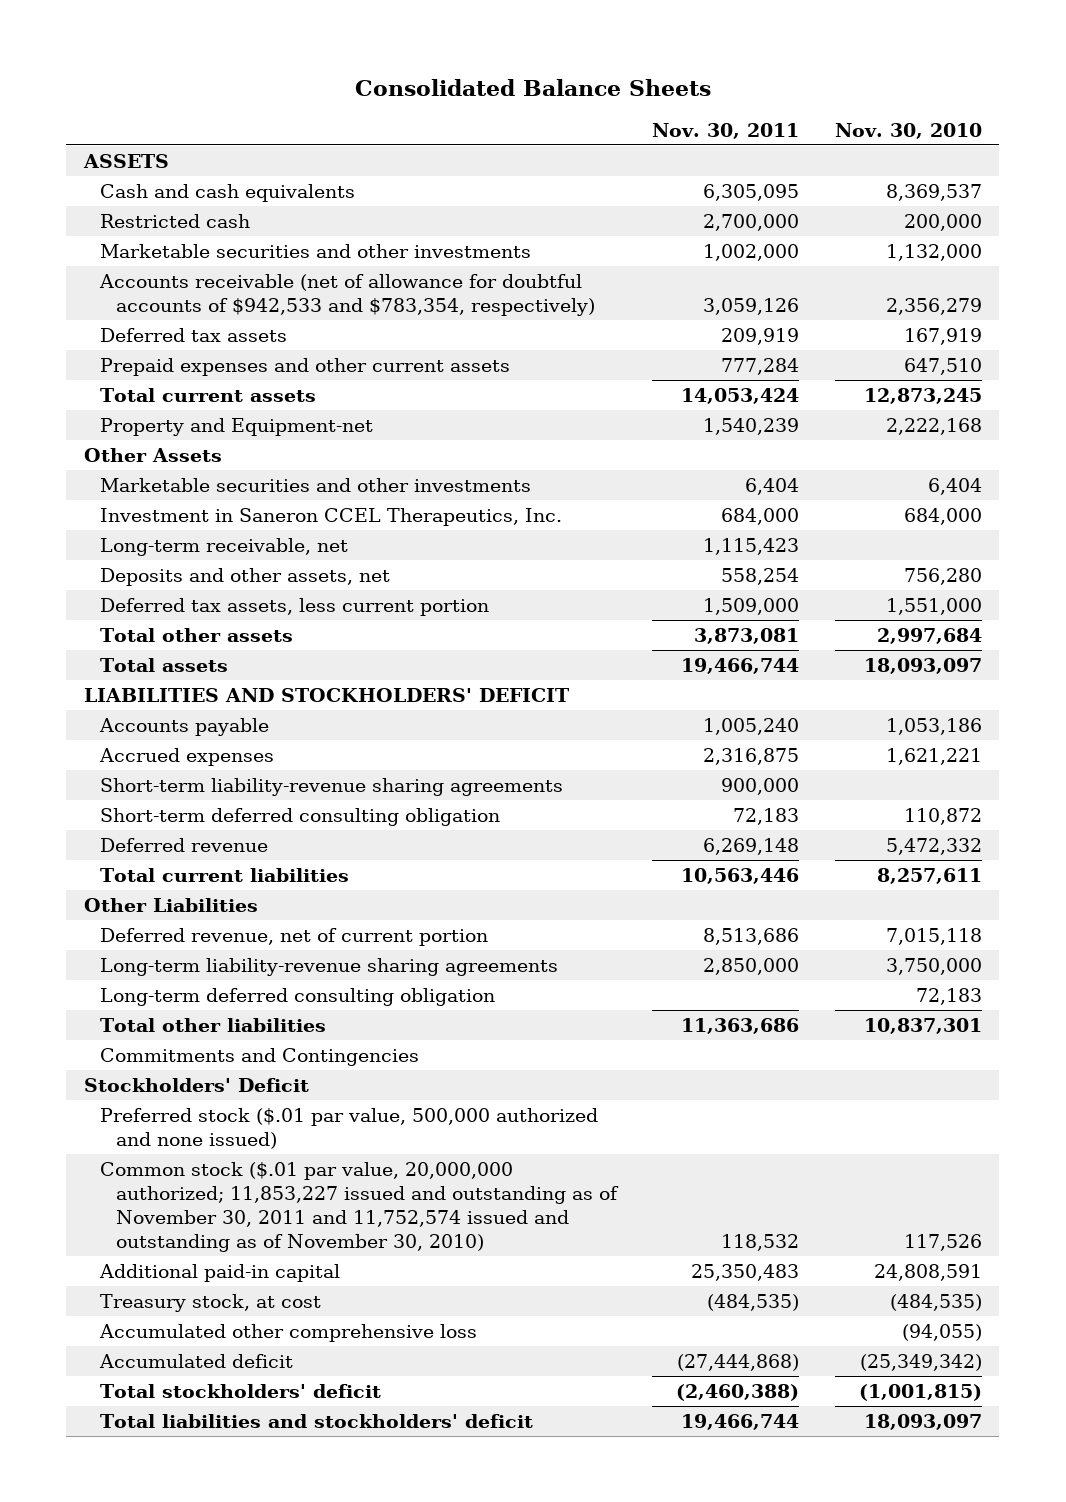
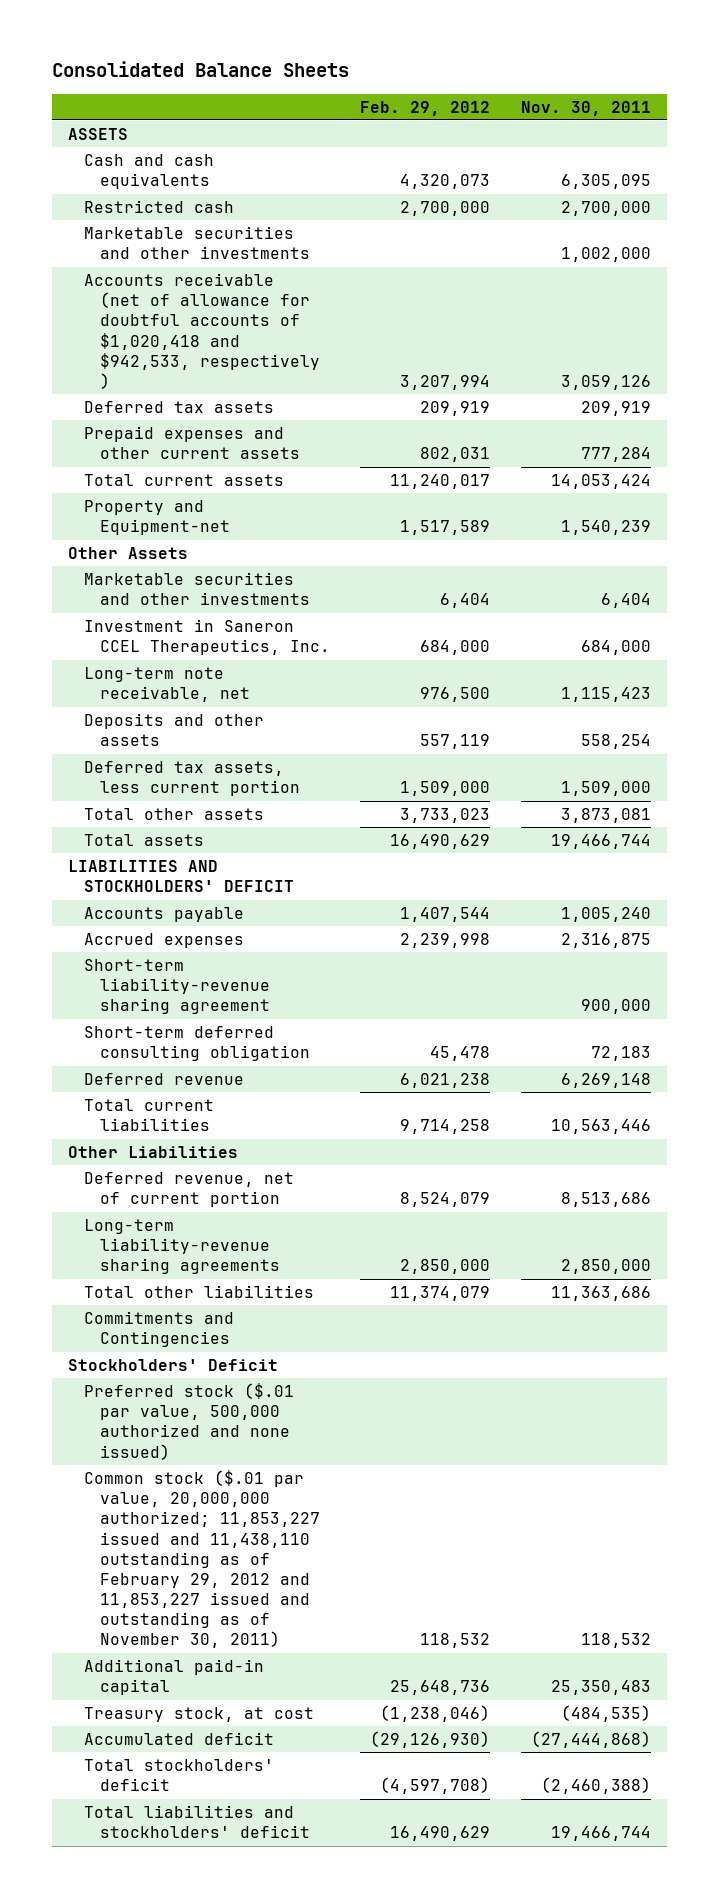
- | Nov. 30, 2011 | Nov. 30, 2010
+ | Feb. 29, 2012 | Nov. 30, 2011
- Accounts receivable (net of allowance for doubtful accounts of $942,533 and $783,354, respectively) | 3,059,126 | 2,356,279
+ Accounts receivable (net of allowance for doubtful accounts of $1,020,418 and $942,533, respectively ) | 3,207,994 | 3,059,126
- Long-term receivable, net | 1,115,423 |
- Deposits and other assets, net | 558,254 | 756,280
+ Long-term note receivable, net | 976,500 | 1,115,423
+ Deposits and other assets | 557,119 | 558,254
- Short-term liability-revenue sharing agreements | 900,000 |
+ Short-term liability-revenue sharing agreement | | 900,000
- Long-term deferred consulting obligation | | 72,183
- Common stock ($.01 par value, 20,000,000 authorized; 11,853,227 issued and outstanding as of November 30, 2011 and 11,752,574 issued and outstanding as of November 30, 2010) | 118,532 | 117,526
+ Common stock ($.01 par value, 20,000,000 authorized; 11,853,227 issued and 11,438,110 outstanding as of February 29, 2012 and 11,853,227 issued and outstanding as of November 30, 2011) | 118,532 | 118,532
- Accumulated other comprehensive loss | | (94,055)

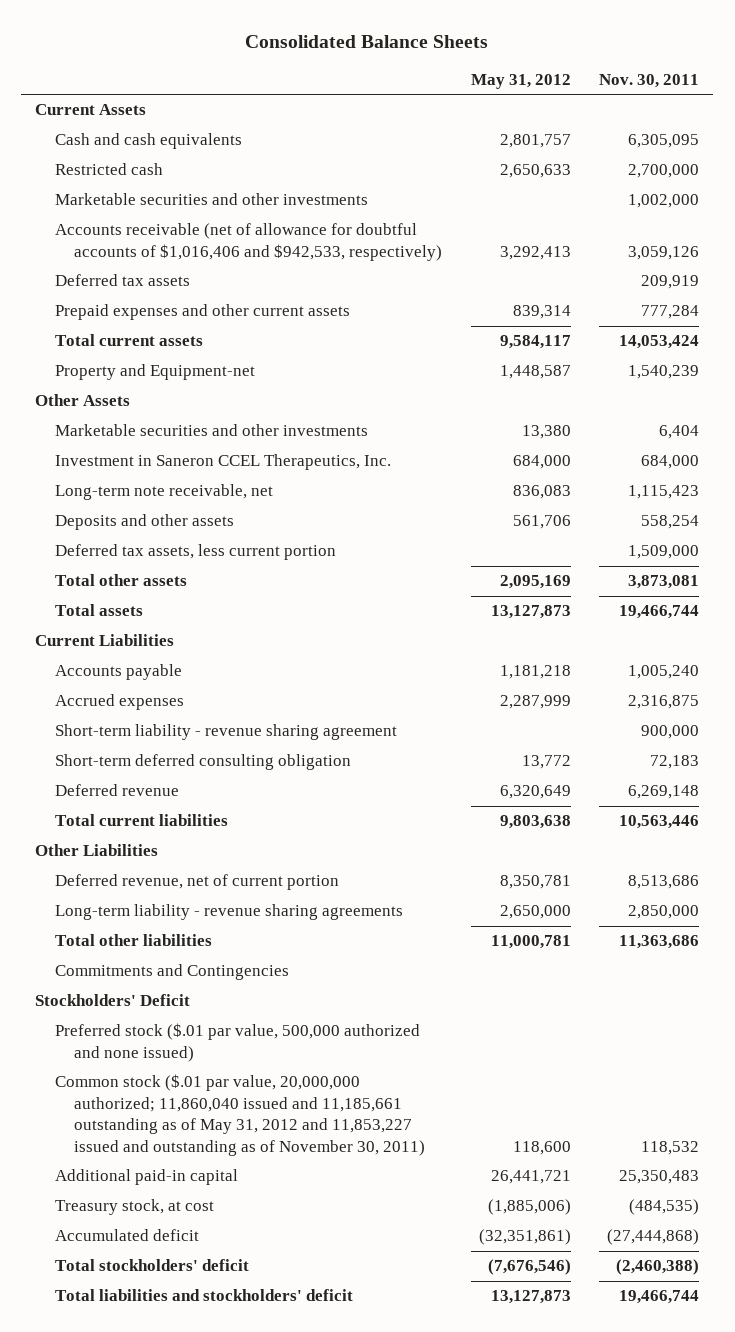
- | Feb. 29, 2012 | Nov. 30, 2011
+ | May 31, 2012 | Nov. 30, 2011
- ASSETS
+ Current Assets
- Accounts receivable (net of allowance for doubtful accounts of $1,020,418 and $942,533, respectively ) | 3,207,994 | 3,059,126
+ Accounts receivable (net of allowance for doubtful accounts of $1,016,406 and $942,533, respectively) | 3,292,413 | 3,059,126
- LIABILITIES AND STOCKHOLDERS' DEFICIT
+ Current Liabilities
- Short-term liability-revenue sharing agreement | | 900,000
+ Short-term liability - revenue sharing agreement | | 900,000
- Long-term liability-revenue sharing agreements | 2,850,000 | 2,850,000
+ Long-term liability - revenue sharing agreements | 2,650,000 | 2,850,000
- Common stock ($.01 par value, 20,000,000 authorized; 11,853,227 issued and 11,438,110 outstanding as of February 29, 2012 and 11,853,227 issued and outstanding as of November 30, 2011) | 118,532 | 118,532
+ Common stock ($.01 par value, 20,000,000 authorized; 11,860,040 issued and 11,185,661 outstanding as of May 31, 2012 and 11,853,227 issued and outstanding as of November 30, 2011) | 118,600 | 118,532

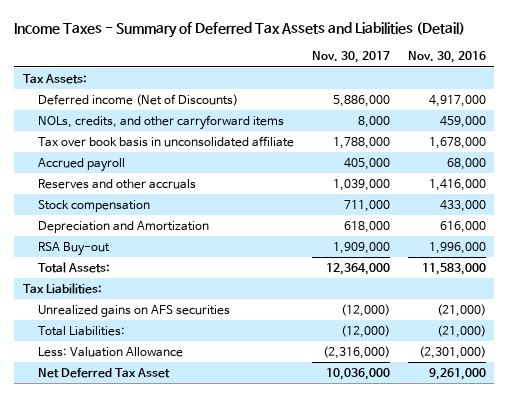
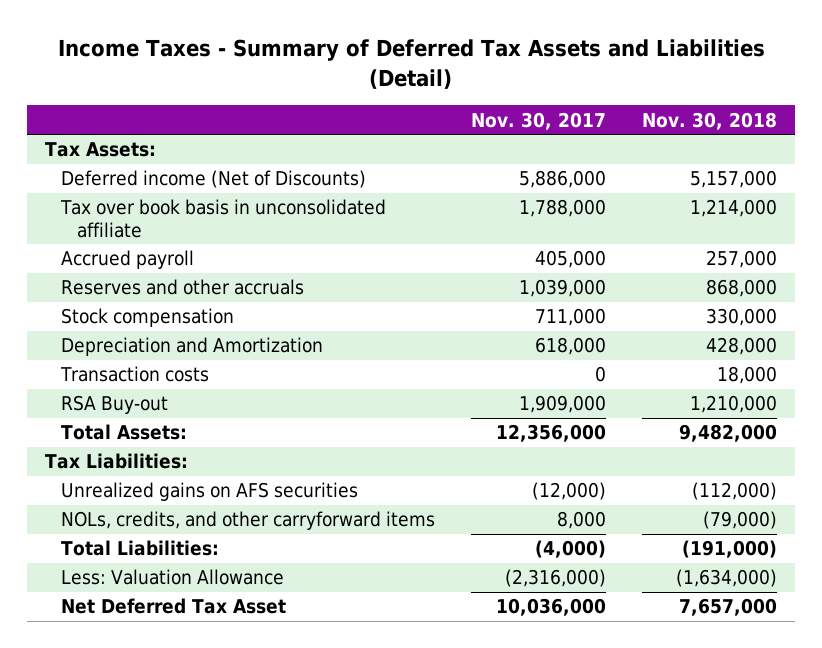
- | Nov. 30, 2017 | Nov. 30, 2016
+ | Nov. 30, 2017 | Nov. 30, 2018
+ Transaction costs | 0 | 18,000
- Total Assets: | 12,364,000 | 11,583,000
+ Total Assets: | 12,356,000 | 9,482,000
- Total Liabilities: | (12,000) | (21,000)
moved down: NOLs, credits, and other carryforward items | 8,000 | (79,000)
+ Total Liabilities: | (4,000) | (191,000)

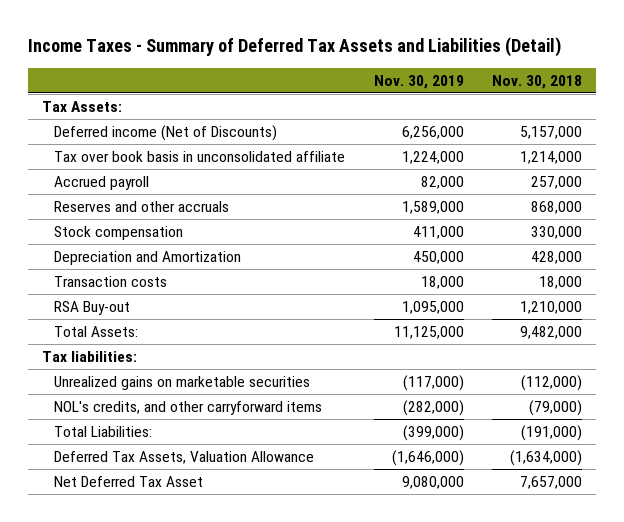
- | Nov. 30, 2017 | Nov. 30, 2018
+ | Nov. 30, 2019 | Nov. 30, 2018
- Tax Liabilities:
- Unrealized gains on AFS securities | (12,000) | (112,000)
- NOLs, credits, and other carryforward items | 8,000 | (79,000)
+ Tax liabilities:
+ Unrealized gains on marketable securities | (117,000) | (112,000)
+ NOL's credits, and other carryforward items | (282,000) | (79,000)
- Less: Valuation Allowance | (2,316,000) | (1,634,000)
+ Deferred Tax Assets, Valuation Allowance | (1,646,000) | (1,634,000)

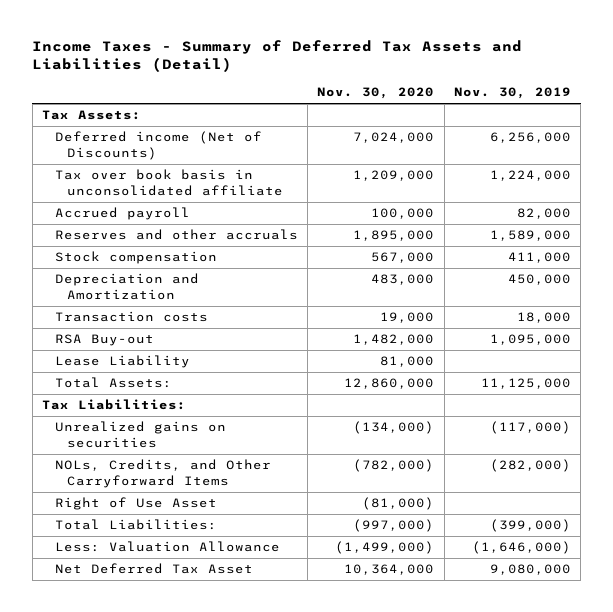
- | Nov. 30, 2019 | Nov. 30, 2018
+ | Nov. 30, 2020 | Nov. 30, 2019
+ Lease Liability | 81,000 |
- Tax liabilities:
- Unrealized gains on marketable securities | (117,000) | (112,000)
- NOL's credits, and other carryforward items | (282,000) | (79,000)
+ Tax Liabilities:
+ Unrealized gains on securities | (134,000) | (117,000)
+ NOLs, Credits, and Other Carryforward Items | (782,000) | (282,000)
+ Right of Use Asset | (81,000) |
- Deferred Tax Assets, Valuation Allowance | (1,646,000) | (1,634,000)
+ Less: Valuation Allowance | (1,499,000) | (1,646,000)

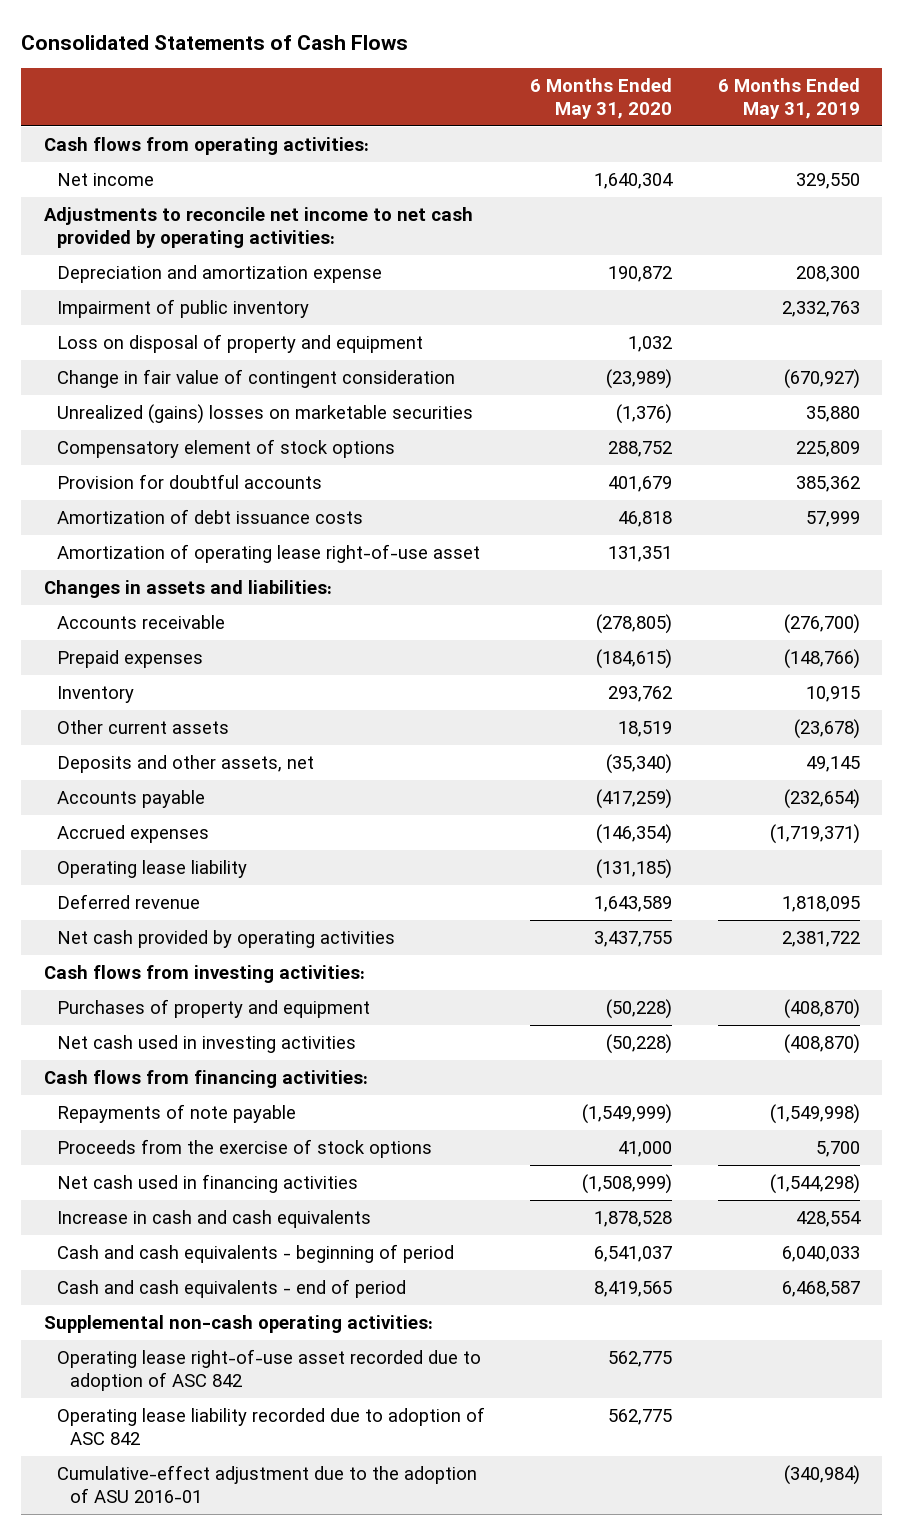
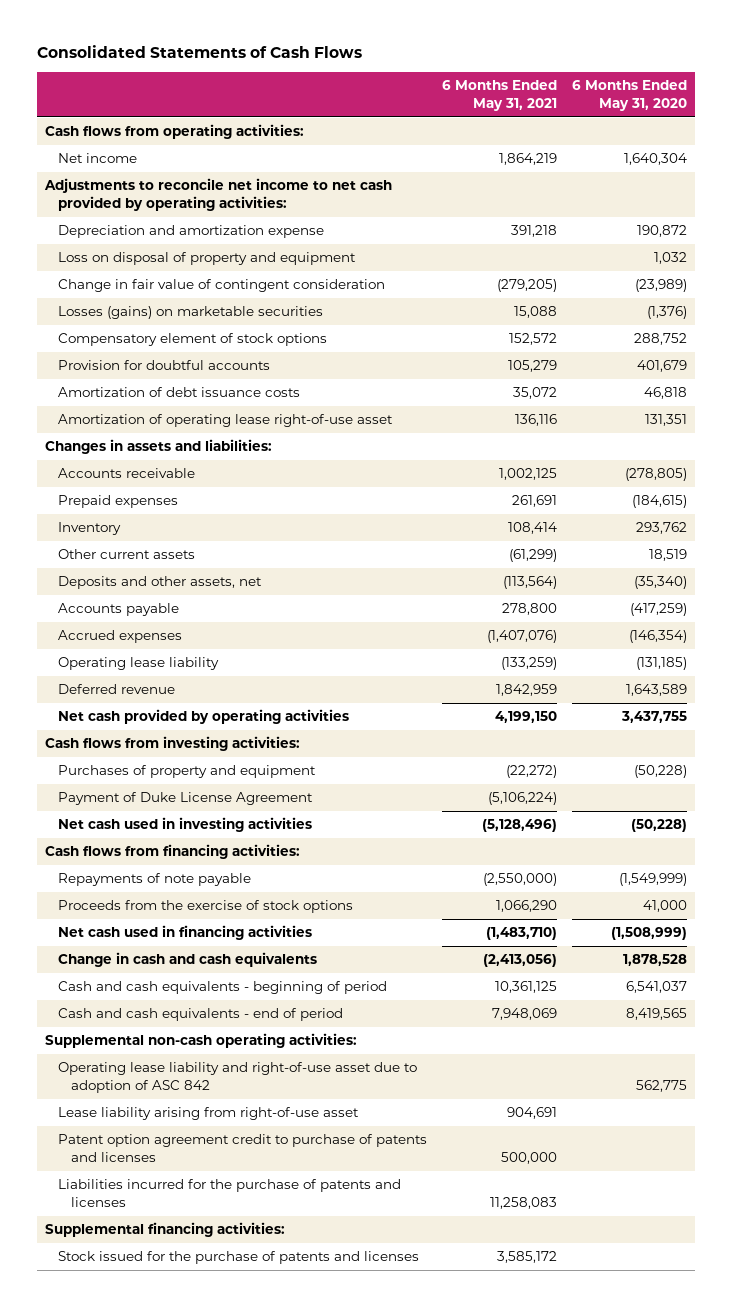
- | 6 Months Ended May 31, 2020 | 6 Months Ended May 31, 2019
+ | 6 Months Ended May 31, 2021 | 6 Months Ended May 31, 2020
- Impairment of public inventory | | 2,332,763
- Unrealized (gains) losses on marketable securities | (1,376) | 35,880
+ Losses (gains) on marketable securities | 15,088 | (1,376)
+ Payment of Duke License Agreement | (5,106,224) |
- Increase in cash and cash equivalents | 1,878,528 | 428,554
+ Change in cash and cash equivalents | (2,413,056) | 1,878,528
- Operating lease right-of-use asset recorded due to adoption of ASC 842 | 562,775 |
- Operating lease liability recorded due to adoption of ASC 842 | 562,775 |
- Cumulative-effect adjustment due to the adoption of ASU 2016-01 | | (340,984)
+ Operating lease liability and right-of-use asset due to adoption of ASC 842 | | 562,775
+ Lease liability arising from right-of-use asset | 904,691 |
+ Patent option agreement credit to purchase of patents and licenses | 500,000 |
+ Liabilities incurred for the purchase of patents and licenses | 11,258,083 |
+ Supplemental financing activities:
+ Stock issued for the purchase of patents and licenses | 3,585,172 |

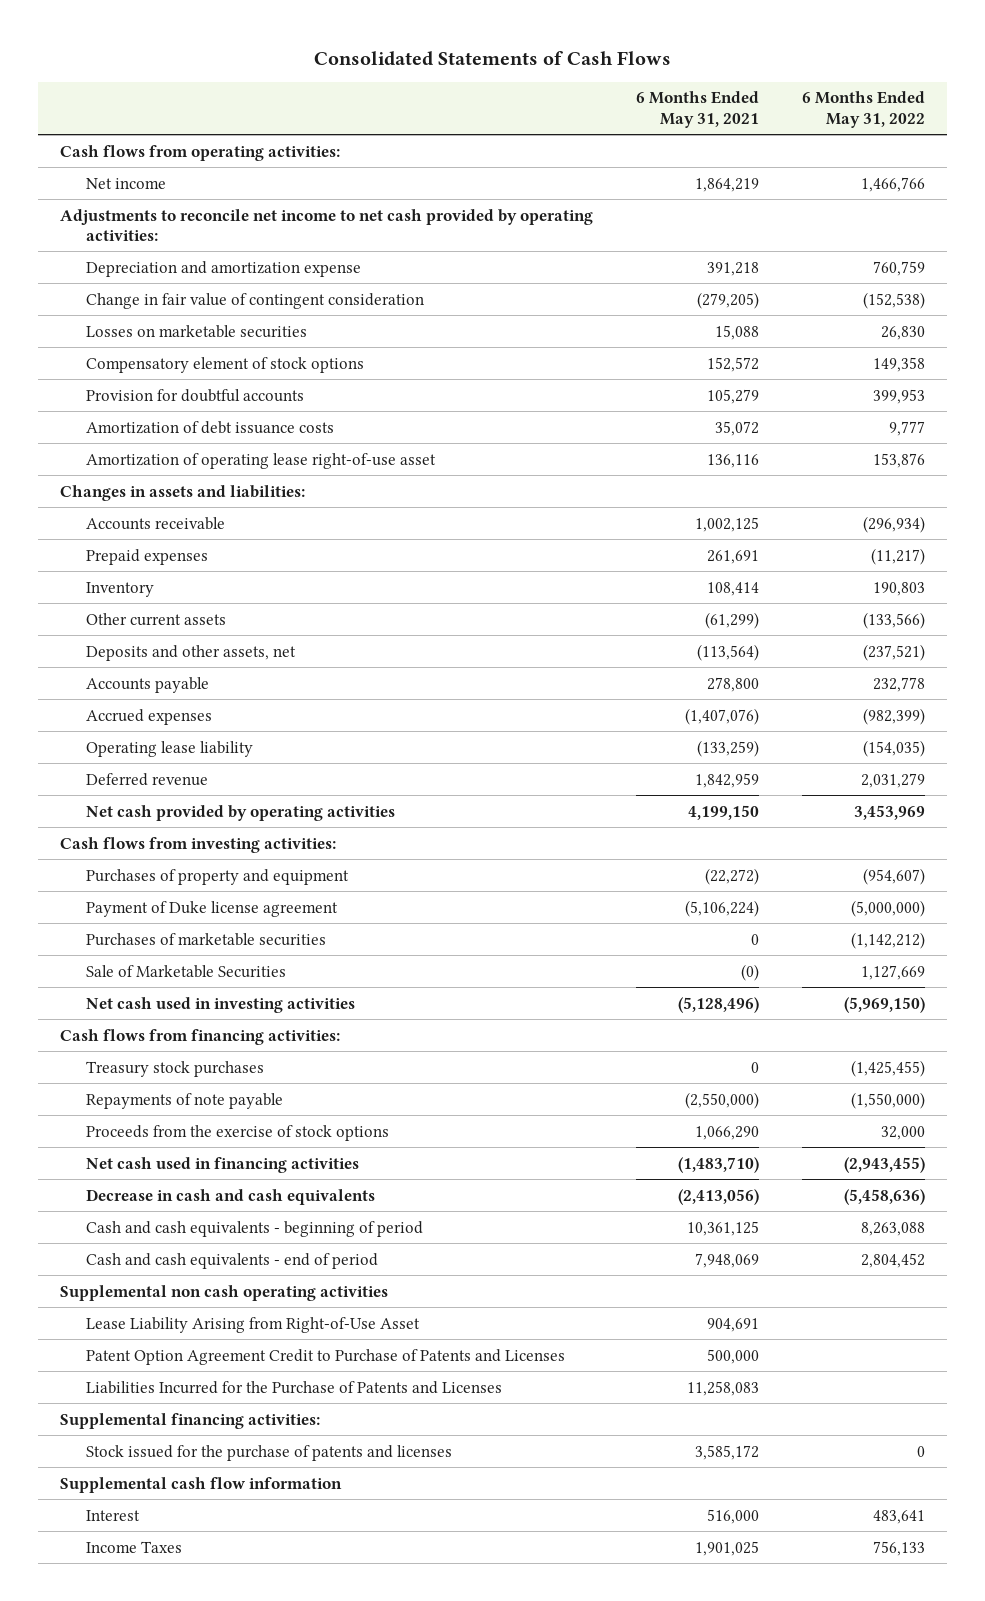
- | 6 Months Ended May 31, 2021 | 6 Months Ended May 31, 2020
+ | 6 Months Ended May 31, 2021 | 6 Months Ended May 31, 2022
- Loss on disposal of property and equipment | | 1,032
- Losses (gains) on marketable securities | 15,088 | (1,376)
+ Losses on marketable securities | 15,088 | 26,830
- Payment of Duke License Agreement | (5,106,224) |
+ Payment of Duke license agreement | (5,106,224) | (5,000,000)
+ Purchases of marketable securities | 0 | (1,142,212)
+ Sale of Marketable Securities | (0) | 1,127,669
+ Treasury stock purchases | 0 | (1,425,455)
- Change in cash and cash equivalents | (2,413,056) | 1,878,528
+ Decrease in cash and cash equivalents | (2,413,056) | (5,458,636)
- Supplemental non-cash operating activities:
- Operating lease liability and right-of-use asset due to adoption of ASC 842 | | 562,775
- Lease liability arising from right-of-use asset | 904,691 |
- Patent option agreement credit to purchase of patents and licenses | 500,000 |
- Liabilities incurred for the purchase of patents and licenses | 11,258,083 |
+ Supplemental non cash operating activities
+ Lease Liability Arising from Right-of-Use Asset | 904,691 |
+ Patent Option Agreement Credit to Purchase of Patents and Licenses | 500,000 |
+ Liabilities Incurred for the Purchase of Patents and Licenses | 11,258,083 |
+ Supplemental cash flow information
+ Interest | 516,000 | 483,641
+ Income Taxes | 1,901,025 | 756,133

